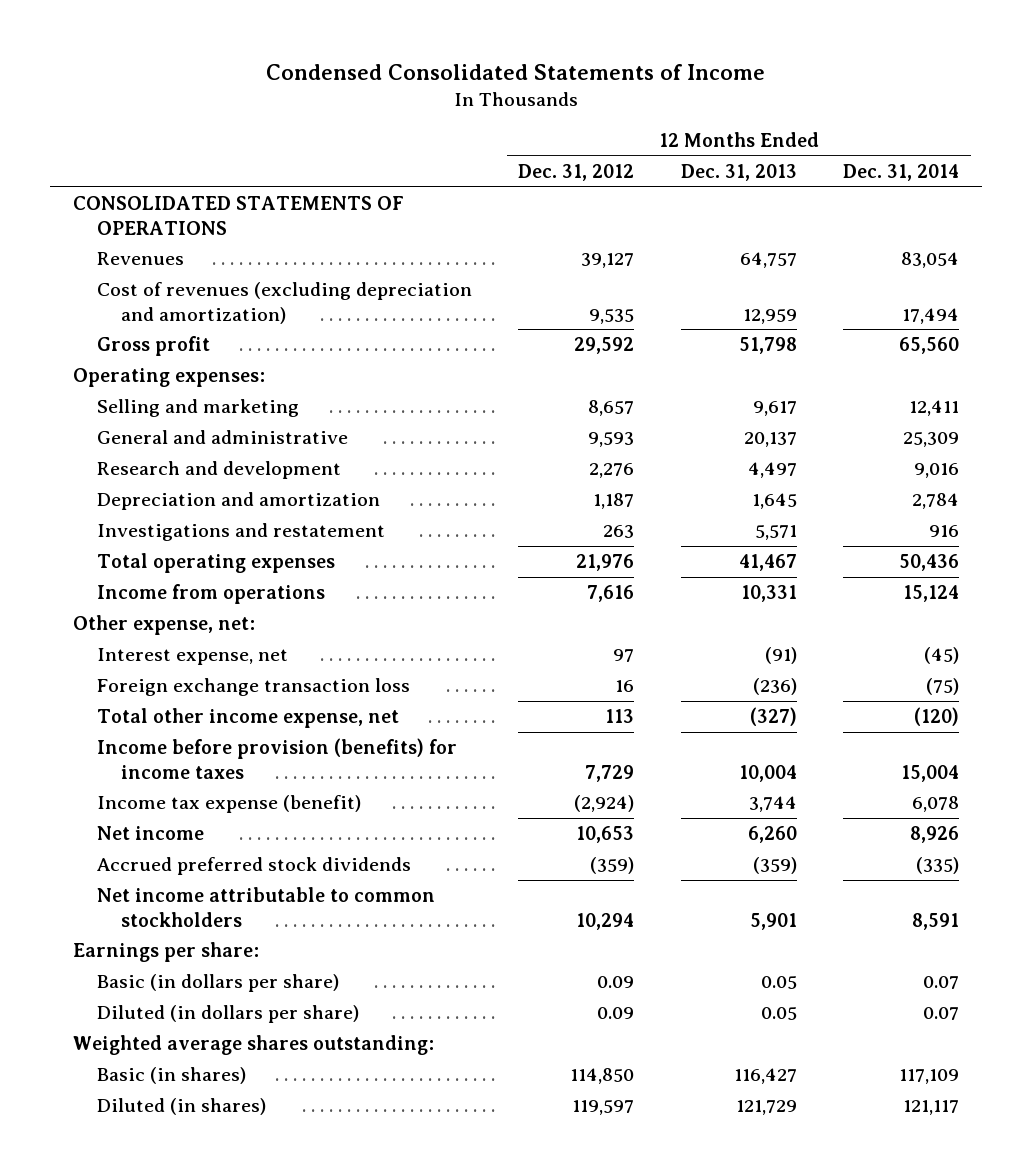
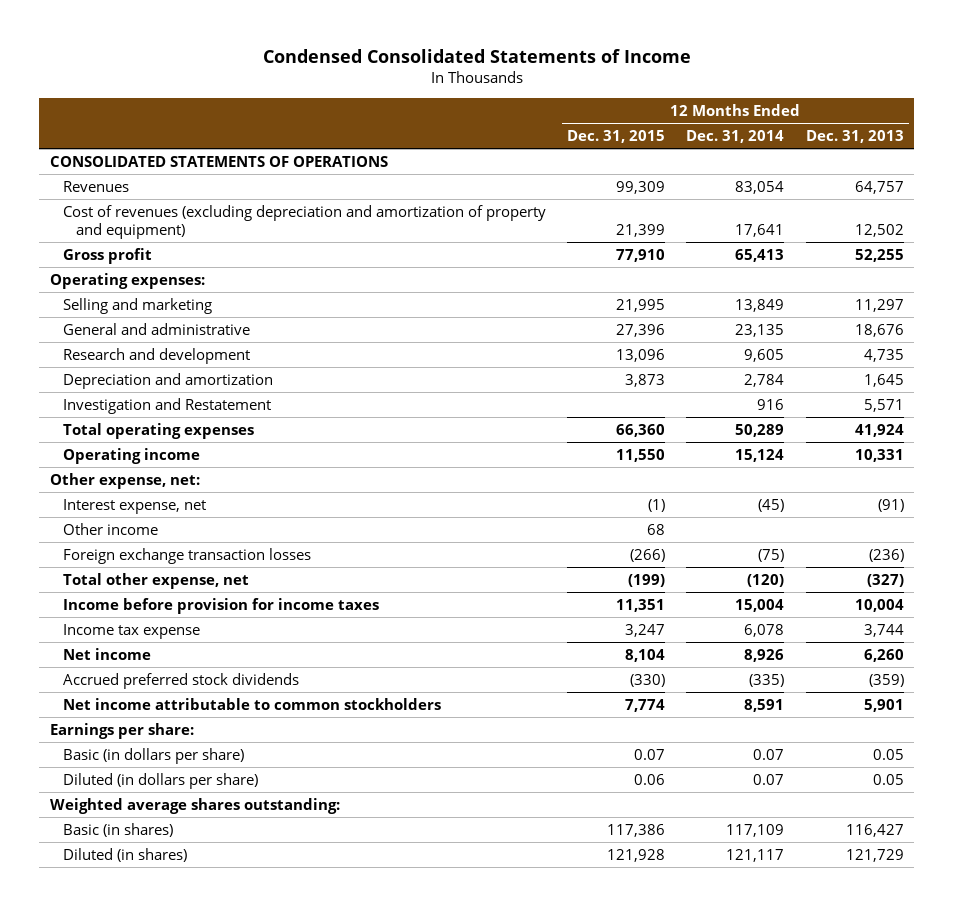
- | 12 Months Ended Dec. 31, 2012 | 12 Months Ended Dec. 31, 2013 | 12 Months Ended Dec. 31, 2014
+ | 12 Months Ended Dec. 31, 2015 | 12 Months Ended Dec. 31, 2014 | 12 Months Ended Dec. 31, 2013
- Cost of revenues (excluding depreciation and amortization) | 9,535 | 12,959 | 17,494
- Gross profit | 29,592 | 51,798 | 65,560
+ Cost of revenues (excluding depreciation and amortization of property and equipment) | 21,399 | 17,641 | 12,502
+ Gross profit | 77,910 | 65,413 | 52,255
- Selling and marketing | 8,657 | 9,617 | 12,411
- General and administrative | 9,593 | 20,137 | 25,309
- Research and development | 2,276 | 4,497 | 9,016
+ Selling and marketing | 21,995 | 13,849 | 11,297
+ General and administrative | 27,396 | 23,135 | 18,676
+ Research and development | 13,096 | 9,605 | 4,735
- Investigations and restatement | 263 | 5,571 | 916
- Total operating expenses | 21,976 | 41,467 | 50,436
- Income from operations | 7,616 | 10,331 | 15,124
+ Investigation and Restatement | | 916 | 5,571
+ Total operating expenses | 66,360 | 50,289 | 41,924
+ Operating income | 11,550 | 15,124 | 10,331
- Foreign exchange transaction loss | 16 | (236) | (75)
- Total other income expense, net | 113 | (327) | (120)
- Income before provision (benefits) for income taxes | 7,729 | 10,004 | 15,004
- Income tax expense (benefit) | (2,924) | 3,744 | 6,078
+ Other income | 68 | |
+ Foreign exchange transaction losses | (266) | (75) | (236)
+ Total other expense, net | (199) | (120) | (327)
+ Income before provision for income taxes | 11,351 | 15,004 | 10,004
+ Income tax expense | 3,247 | 6,078 | 3,744

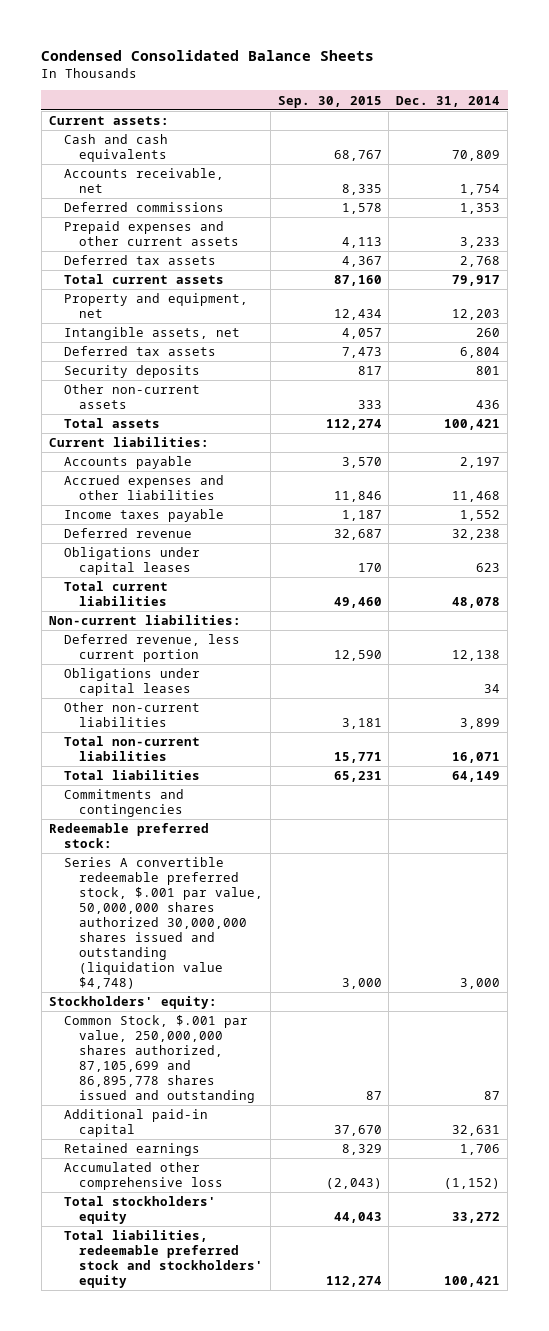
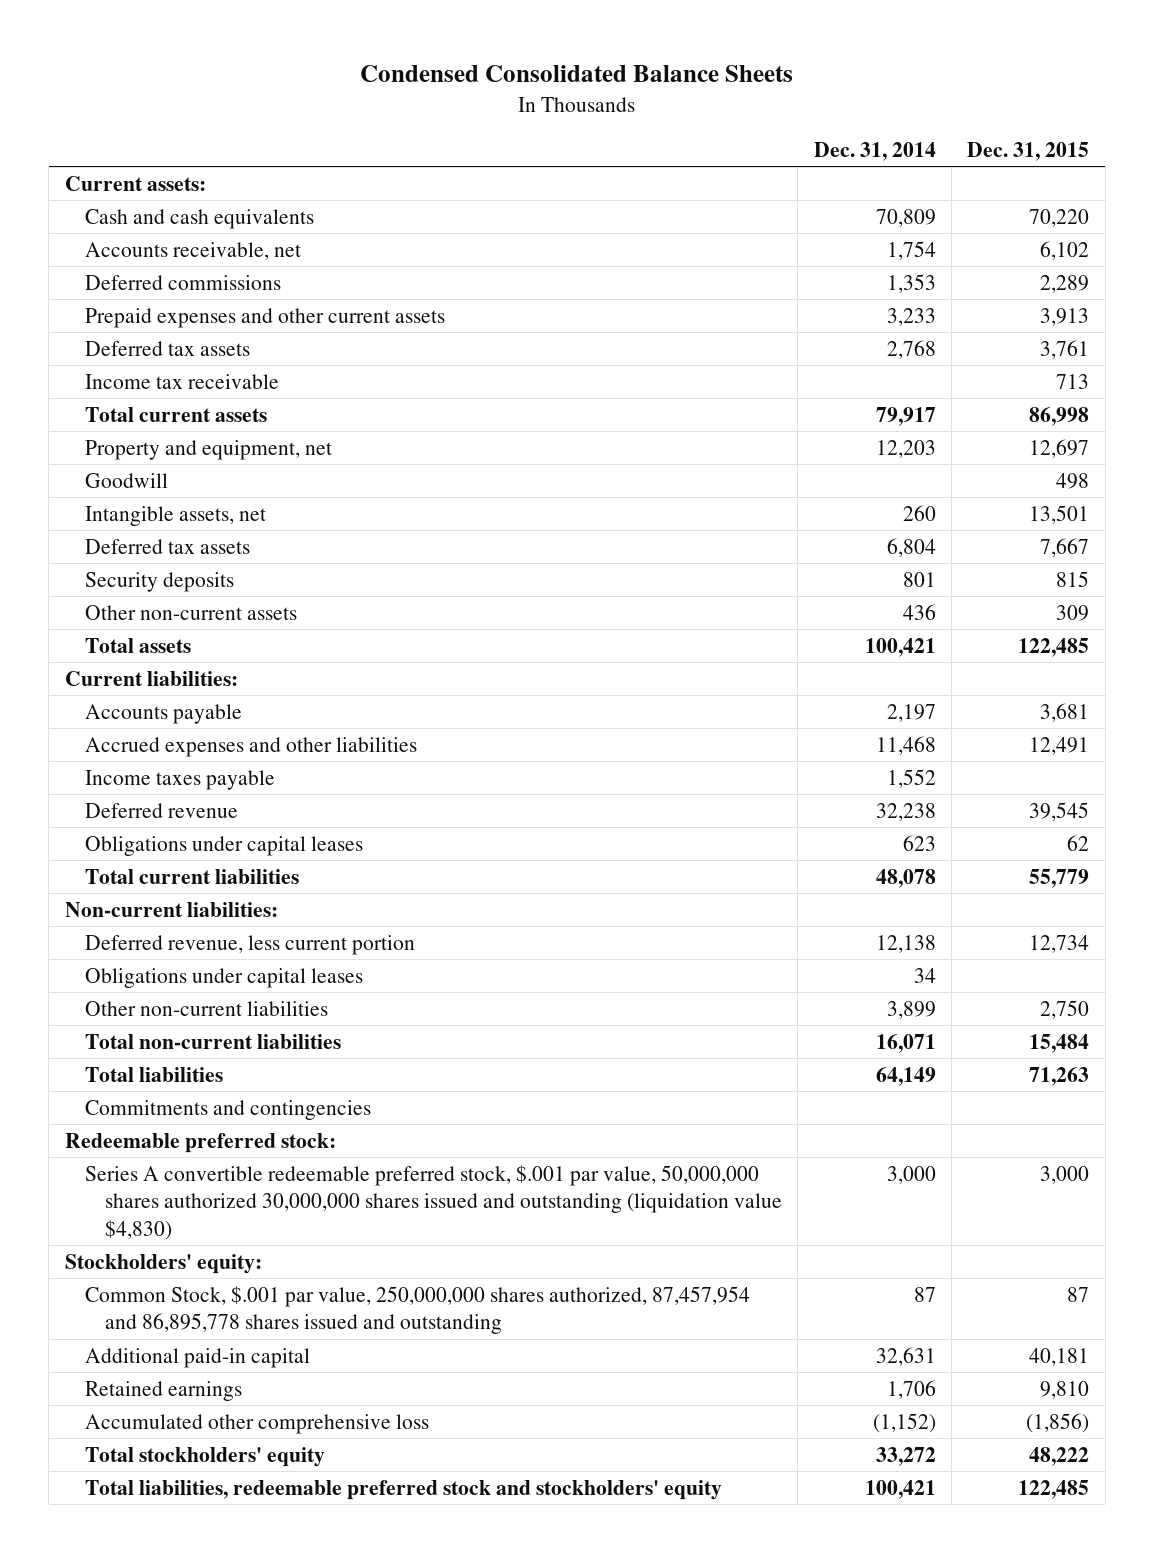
- | Sep. 30, 2015 | Dec. 31, 2014
+ | Dec. 31, 2014 | Dec. 31, 2015
+ Income tax receivable | | 713
+ Goodwill | | 498
- Series A convertible redeemable preferred stock, $.001 par value, 50,000,000 shares authorized 30,000,000 shares issued and outstanding (liquidation value $4,748) | 3,000 | 3,000
+ Series A convertible redeemable preferred stock, $.001 par value, 50,000,000 shares authorized 30,000,000 shares issued and outstanding (liquidation value $4,830) | 3,000 | 3,000
- Common Stock, $.001 par value, 250,000,000 shares authorized, 87,105,699 and 86,895,778 shares issued and outstanding | 87 | 87
+ Common Stock, $.001 par value, 250,000,000 shares authorized, 87,457,954 and 86,895,778 shares issued and outstanding | 87 | 87

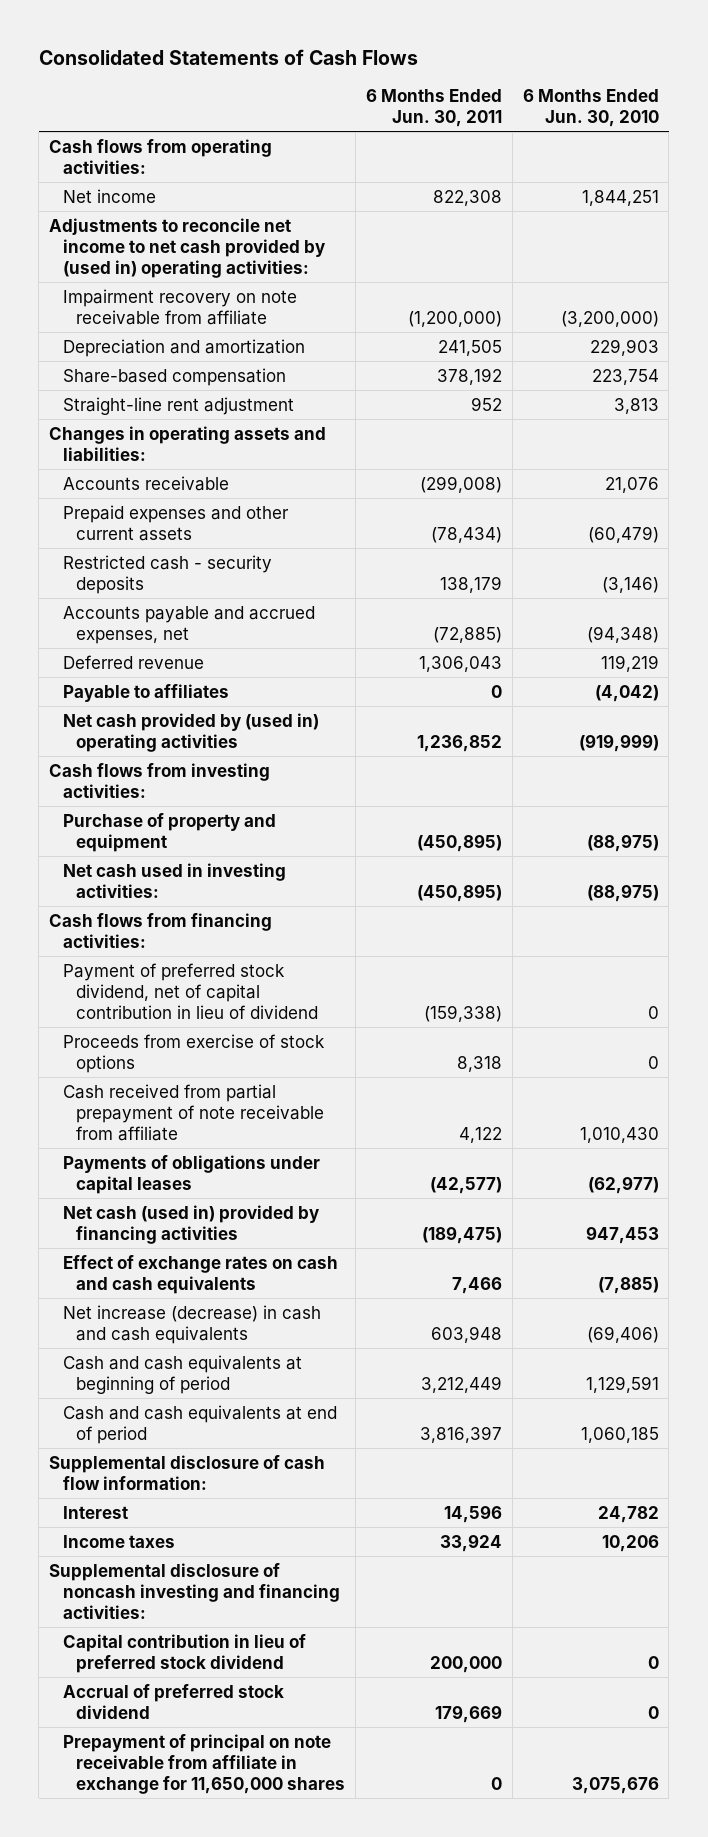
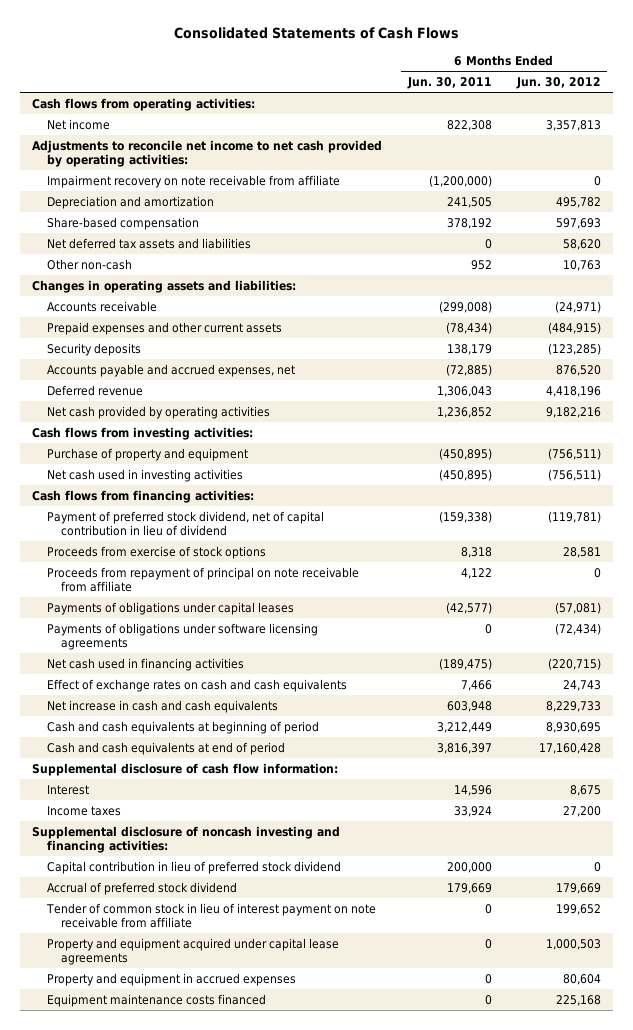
- | 6 Months Ended Jun. 30, 2011 | 6 Months Ended Jun. 30, 2010
+ | 6 Months Ended Jun. 30, 2011 | 6 Months Ended Jun. 30, 2012
- Adjustments to reconcile net income to net cash provided by (used in) operating activities:
+ Adjustments to reconcile net income to net cash provided by operating activities:
- Straight-line rent adjustment | 952 | 3,813
+ Net deferred tax assets and liabilities | 0 | 58,620
+ Other non-cash | 952 | 10,763
- Restricted cash - security deposits | 138,179 | (3,146)
+ Security deposits | 138,179 | (123,285)
- Payable to affiliates | 0 | (4,042)
- Net cash provided by (used in) operating activities | 1,236,852 | (919,999)
+ Net cash provided by operating activities | 1,236,852 | 9,182,216
- Net cash used in investing activities: | (450,895) | (88,975)
+ Net cash used in investing activities | (450,895) | (756,511)
- Cash received from partial prepayment of note receivable from affiliate | 4,122 | 1,010,430
+ Proceeds from repayment of principal on note receivable from affiliate | 4,122 | 0
- Net cash (used in) provided by financing activities | (189,475) | 947,453
+ Payments of obligations under software licensing agreements | 0 | (72,434)
+ Net cash used in financing activities | (189,475) | (220,715)
- Net increase (decrease) in cash and cash equivalents | 603,948 | (69,406)
+ Net increase in cash and cash equivalents | 603,948 | 8,229,733
- Prepayment of principal on note receivable from affiliate in exchange for 11,650,000 shares | 0 | 3,075,676
+ Tender of common stock in lieu of interest payment on note receivable from affiliate | 0 | 199,652
+ Property and equipment acquired under capital lease agreements | 0 | 1,000,503
+ Property and equipment in accrued expenses | 0 | 80,604
+ Equipment maintenance costs financed | 0 | 225,168

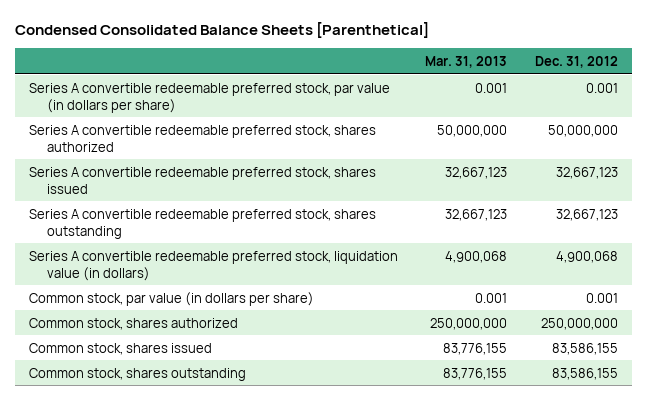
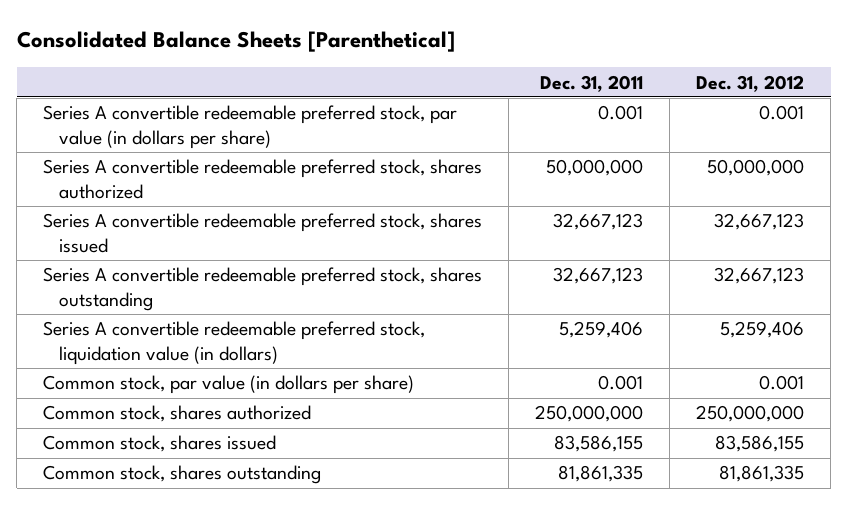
- Condensed Consolidated Balance Sheets [Parenthetical]
+ Consolidated Balance Sheets [Parenthetical]
- | Mar. 31, 2013 | Dec. 31, 2012
+ | Dec. 31, 2011 | Dec. 31, 2012
- Series A convertible redeemable preferred stock, liquidation value (in dollars) | 4,900,068 | 4,900,068
+ Series A convertible redeemable preferred stock, liquidation value (in dollars) | 5,259,406 | 5,259,406
- Common stock, shares outstanding | 83,776,155 | 83,586,155
+ Common stock, shares outstanding | 81,861,335 | 81,861,335

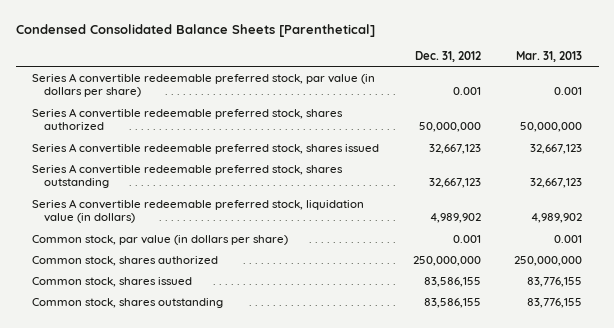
- Consolidated Balance Sheets [Parenthetical]
+ Condensed Consolidated Balance Sheets [Parenthetical]
- | Dec. 31, 2011 | Dec. 31, 2012
+ | Dec. 31, 2012 | Mar. 31, 2013
- Series A convertible redeemable preferred stock, liquidation value (in dollars) | 5,259,406 | 5,259,406
+ Series A convertible redeemable preferred stock, liquidation value (in dollars) | 4,989,902 | 4,989,902
- Common stock, shares outstanding | 81,861,335 | 81,861,335
+ Common stock, shares outstanding | 83,586,155 | 83,776,155

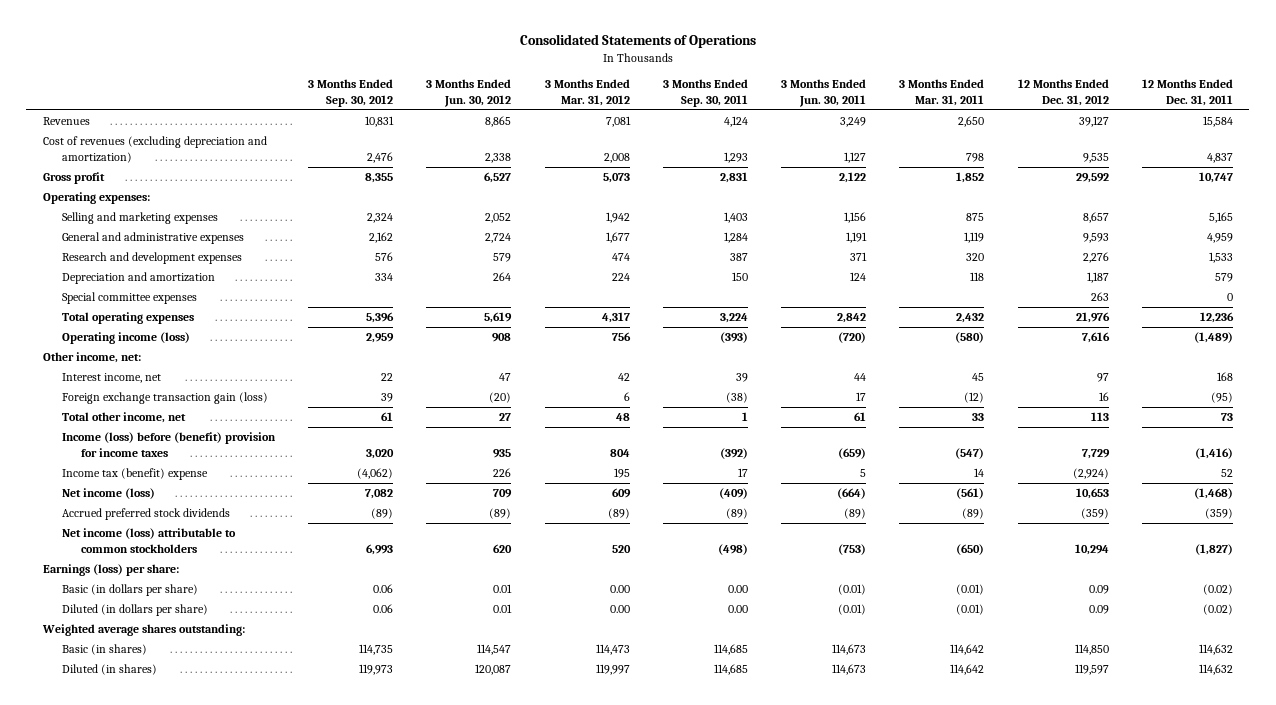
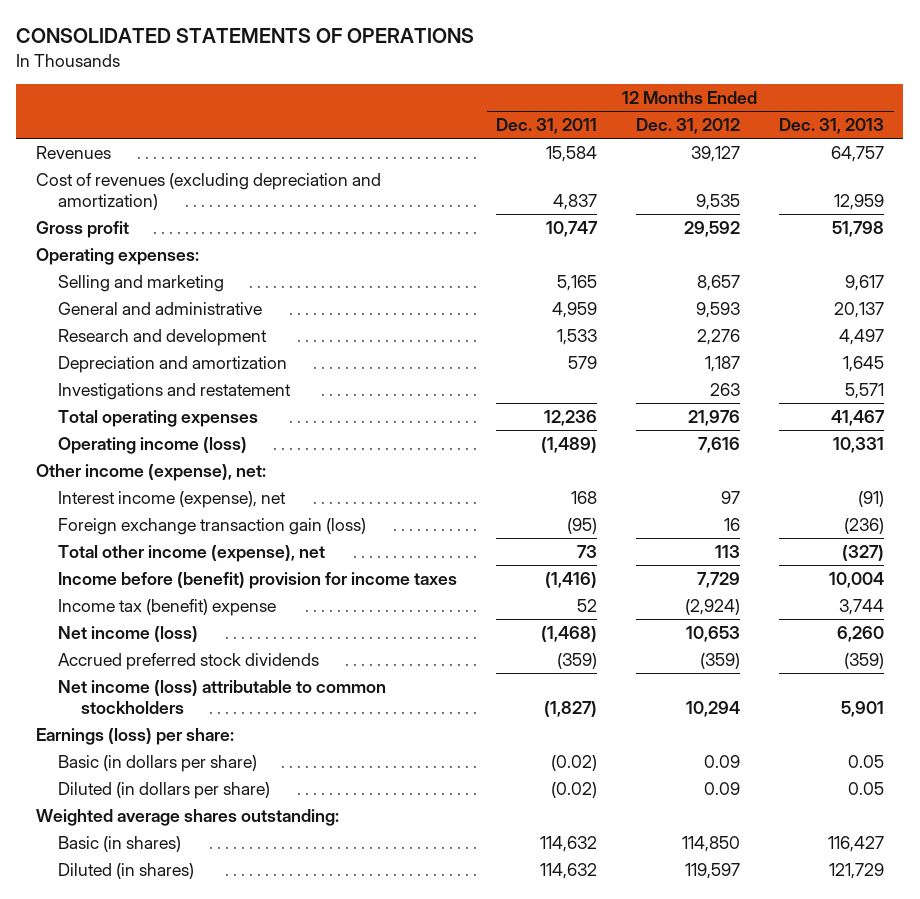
- Consolidated Statements of Operations
+ CONSOLIDATED STATEMENTS OF OPERATIONS
- | 3 Months Ended Sep. 30, 2012 | 3 Months Ended Jun. 30, 2012 | 3 Months Ended Mar. 31, 2012 | 3 Months Ended Sep. 30, 2011 | 3 Months Ended Jun. 30, 2011 | 3 Months Ended Mar. 31, 2011 | 12 Months Ended Dec. 31, 2012 | 12 Months Ended Dec. 31, 2011
+ | 12 Months Ended Dec. 31, 2011 | 12 Months Ended Dec. 31, 2012 | 12 Months Ended Dec. 31, 2013
- Selling and marketing expenses | 2,324 | 2,052 | 1,942 | 1,403 | 1,156 | 875 | 8,657 | 5,165
- General and administrative expenses | 2,162 | 2,724 | 1,677 | 1,284 | 1,191 | 1,119 | 9,593 | 4,959
- Research and development expenses | 576 | 579 | 474 | 387 | 371 | 320 | 2,276 | 1,533
+ Selling and marketing | 5,165 | 8,657 | 9,617
+ General and administrative | 4,959 | 9,593 | 20,137
+ Research and development | 1,533 | 2,276 | 4,497
- Special committee expenses | | | | | | | 263 | 0
+ Investigations and restatement | | 263 | 5,571
- Other income, net:
- Interest income, net | 22 | 47 | 42 | 39 | 44 | 45 | 97 | 168
+ Other income (expense), net:
+ Interest income (expense), net | 168 | 97 | (91)
- Total other income, net | 61 | 27 | 48 | 1 | 61 | 33 | 113 | 73
- Income (loss) before (benefit) provision for income taxes | 3,020 | 935 | 804 | (392) | (659) | (547) | 7,729 | (1,416)
+ Total other income (expense), net | 73 | 113 | (327)
+ Income before (benefit) provision for income taxes | (1,416) | 7,729 | 10,004

